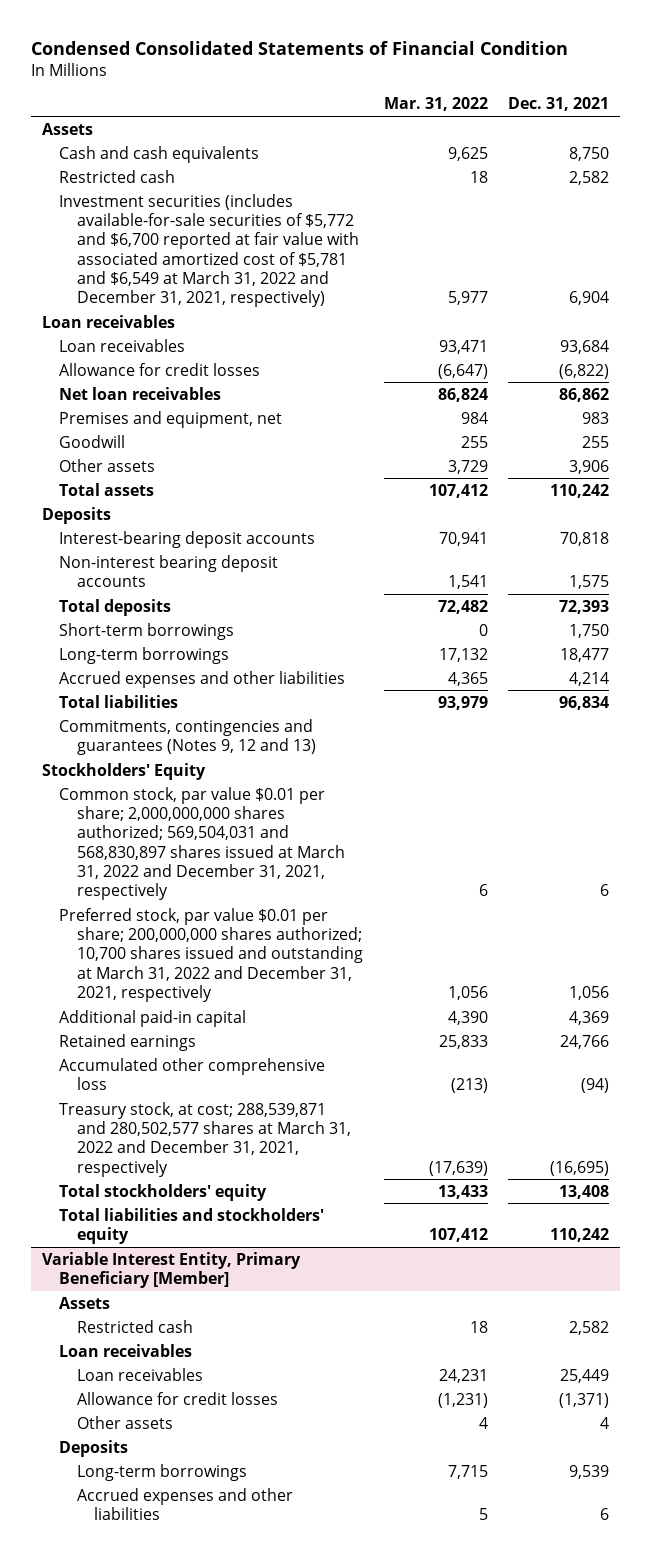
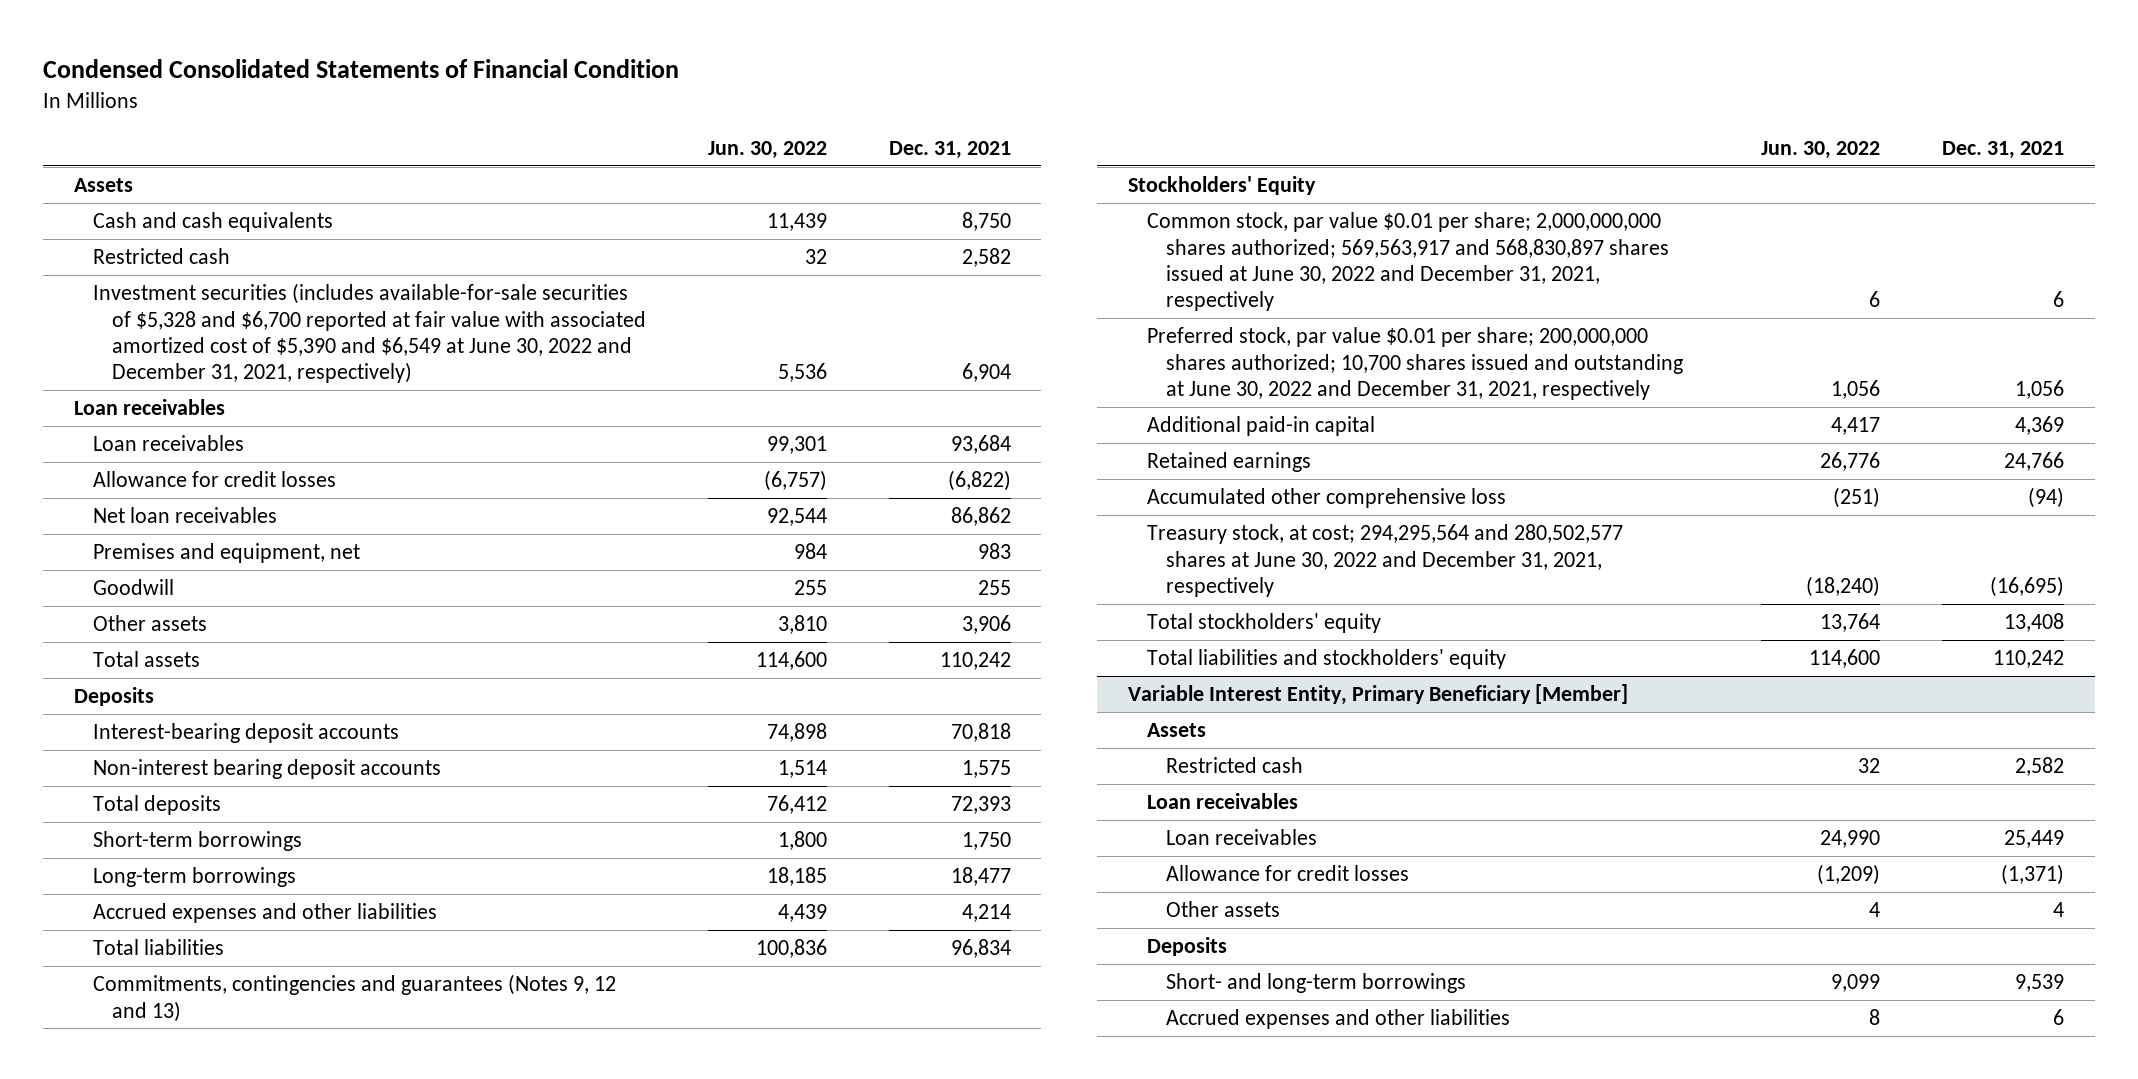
- | Mar. 31, 2022 | Dec. 31, 2021
+ | Jun. 30, 2022 | Dec. 31, 2021
- Investment securities (includes available-for-sale securities of $5,772 and $6,700 reported at fair value with associated amortized cost of $5,781 and $6,549 at March 31, 2022 and December 31, 2021, respectively) | 5,977 | 6,904
+ Investment securities (includes available-for-sale securities of $5,328 and $6,700 reported at fair value with associated amortized cost of $5,390 and $6,549 at June 30, 2022 and December 31, 2021, respectively) | 5,536 | 6,904
- Common stock, par value $0.01 per share; 2,000,000,000 shares authorized; 569,504,031 and 568,830,897 shares issued at March 31, 2022 and December 31, 2021, respectively | 6 | 6
- Preferred stock, par value $0.01 per share; 200,000,000 shares authorized; 10,700 shares issued and outstanding at March 31, 2022 and December 31, 2021, respectively | 1,056 | 1,056
+ Common stock, par value $0.01 per share; 2,000,000,000 shares authorized; 569,563,917 and 568,830,897 shares issued at June 30, 2022 and December 31, 2021, respectively | 6 | 6
+ Preferred stock, par value $0.01 per share; 200,000,000 shares authorized; 10,700 shares issued and outstanding at June 30, 2022 and December 31, 2021, respectively | 1,056 | 1,056
- Treasury stock, at cost; 288,539,871 and 280,502,577 shares at March 31, 2022 and December 31, 2021, respectively | (17,639) | (16,695)
+ Treasury stock, at cost; 294,295,564 and 280,502,577 shares at June 30, 2022 and December 31, 2021, respectively | (18,240) | (16,695)
@ Variable Interest Entity, Primary Beneficiary [Member]
- Long-term borrowings | 7,715 | 9,539
+ Short- and long-term borrowings | 9,099 | 9,539

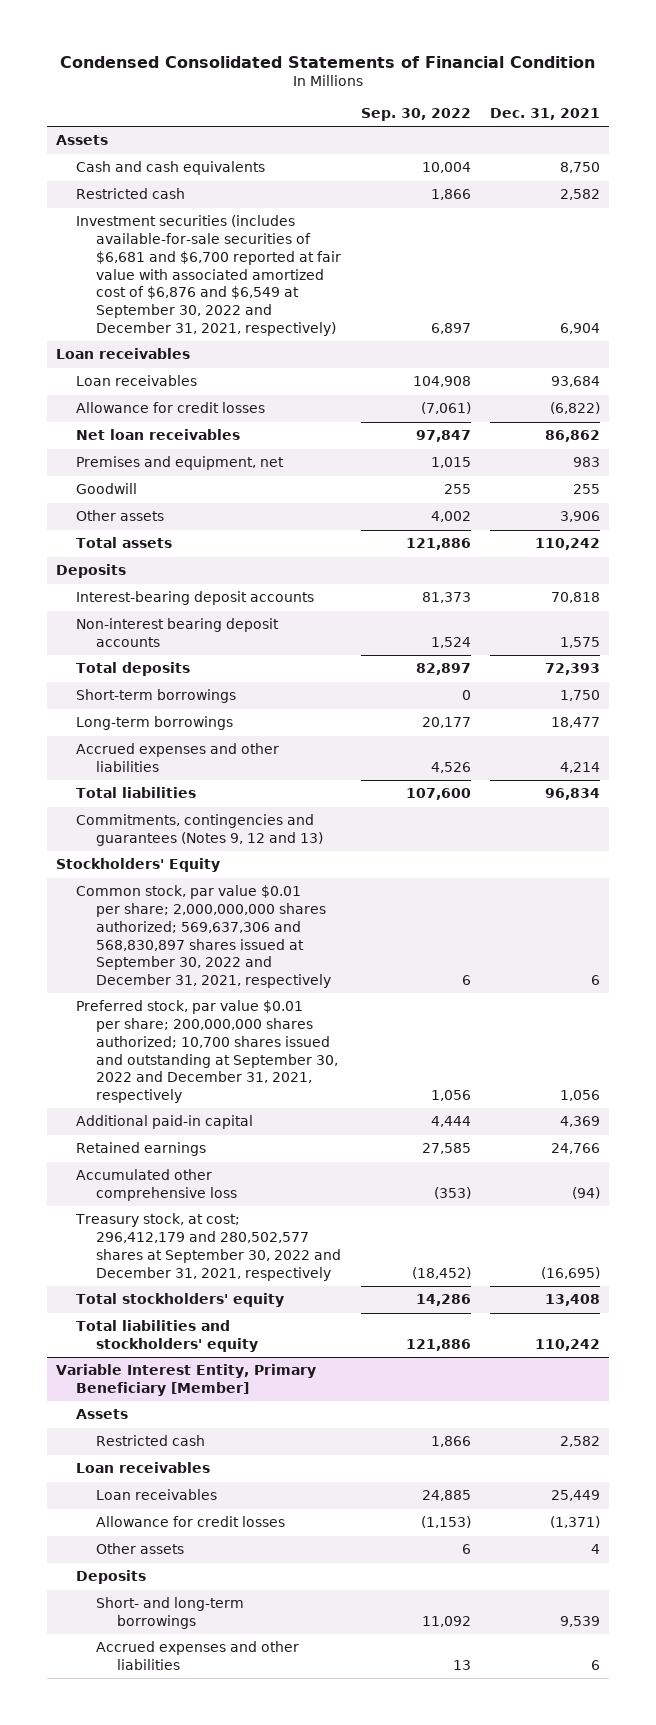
- | Jun. 30, 2022 | Dec. 31, 2021
+ | Sep. 30, 2022 | Dec. 31, 2021
- Investment securities (includes available-for-sale securities of $5,328 and $6,700 reported at fair value with associated amortized cost of $5,390 and $6,549 at June 30, 2022 and December 31, 2021, respectively) | 5,536 | 6,904
+ Investment securities (includes available-for-sale securities of $6,681 and $6,700 reported at fair value with associated amortized cost of $6,876 and $6,549 at September 30, 2022 and December 31, 2021, respectively) | 6,897 | 6,904
- Common stock, par value $0.01 per share; 2,000,000,000 shares authorized; 569,563,917 and 568,830,897 shares issued at June 30, 2022 and December 31, 2021, respectively | 6 | 6
- Preferred stock, par value $0.01 per share; 200,000,000 shares authorized; 10,700 shares issued and outstanding at June 30, 2022 and December 31, 2021, respectively | 1,056 | 1,056
+ Common stock, par value $0.01 per share; 2,000,000,000 shares authorized; 569,637,306 and 568,830,897 shares issued at September 30, 2022 and December 31, 2021, respectively | 6 | 6
+ Preferred stock, par value $0.01 per share; 200,000,000 shares authorized; 10,700 shares issued and outstanding at September 30, 2022 and December 31, 2021, respectively | 1,056 | 1,056
- Treasury stock, at cost; 294,295,564 and 280,502,577 shares at June 30, 2022 and December 31, 2021, respectively | (18,240) | (16,695)
+ Treasury stock, at cost; 296,412,179 and 280,502,577 shares at September 30, 2022 and December 31, 2021, respectively | (18,452) | (16,695)

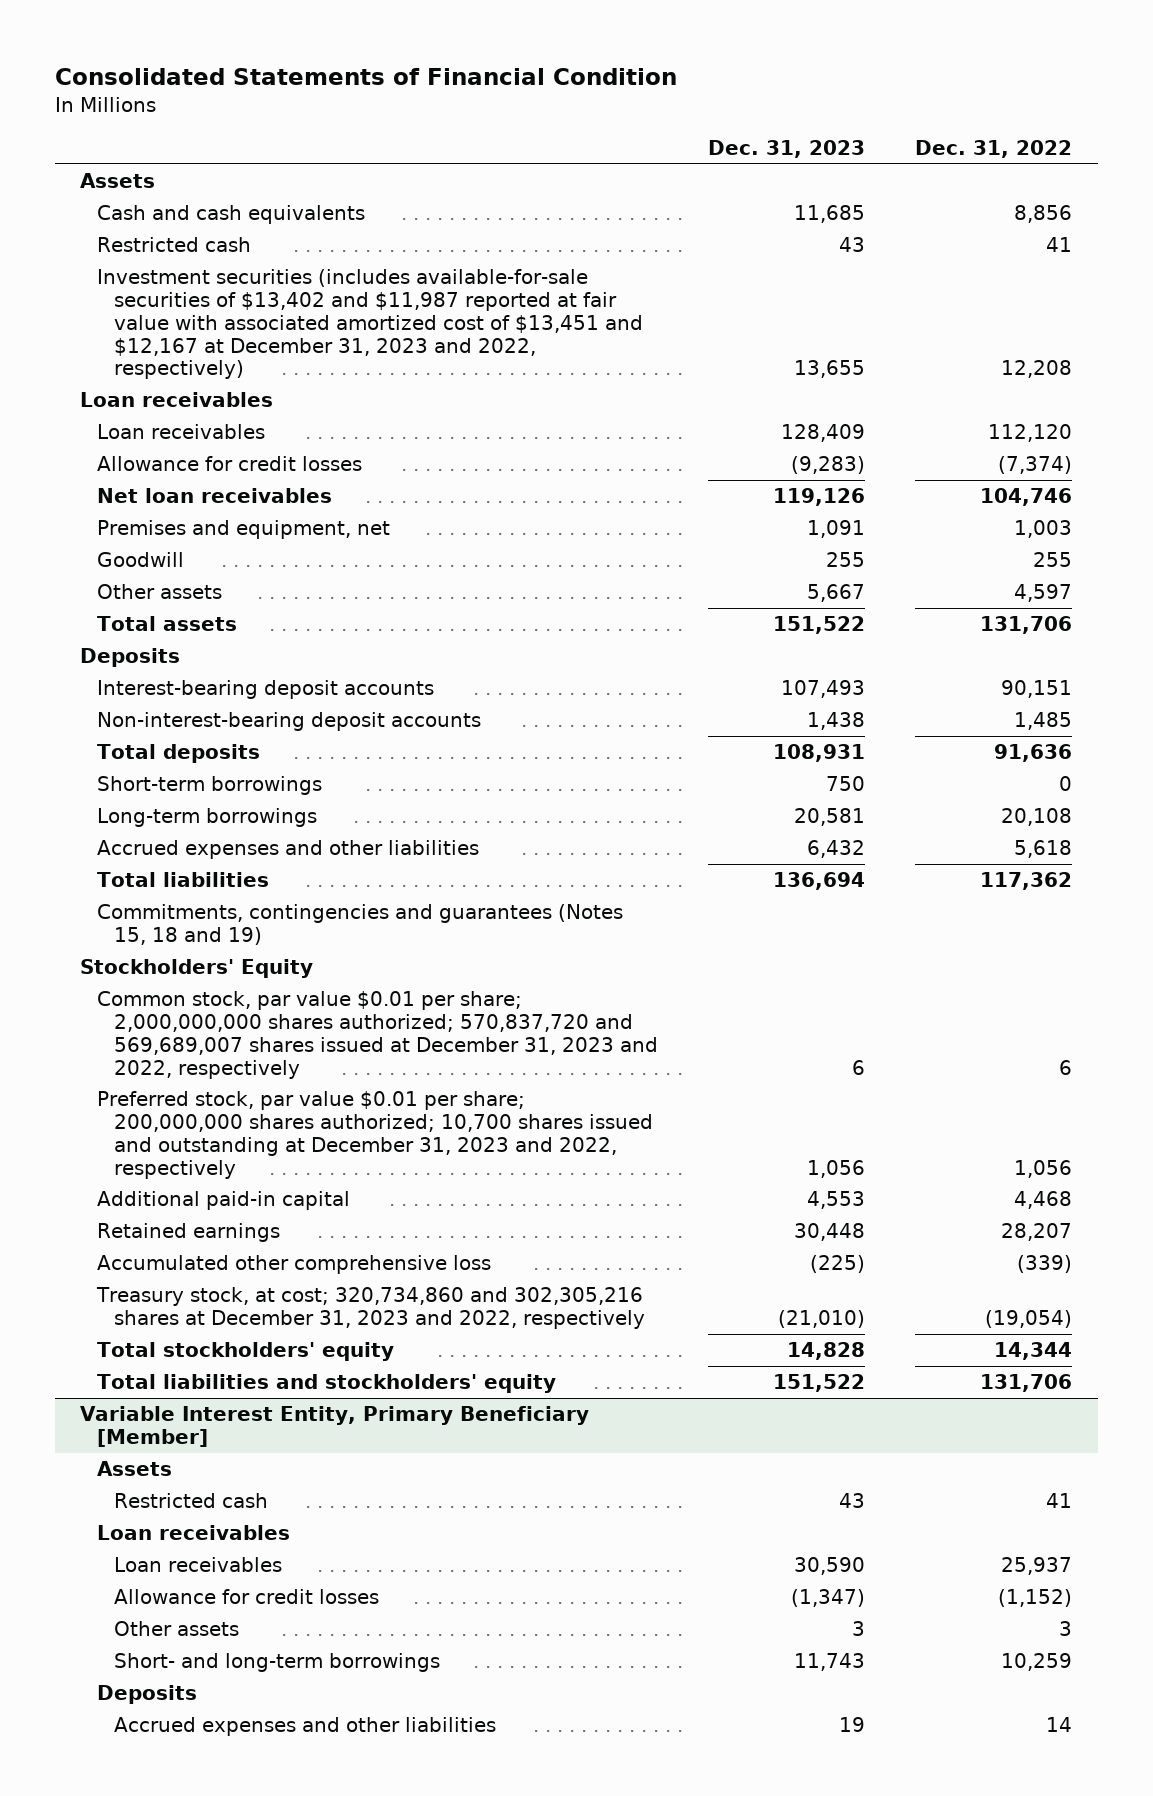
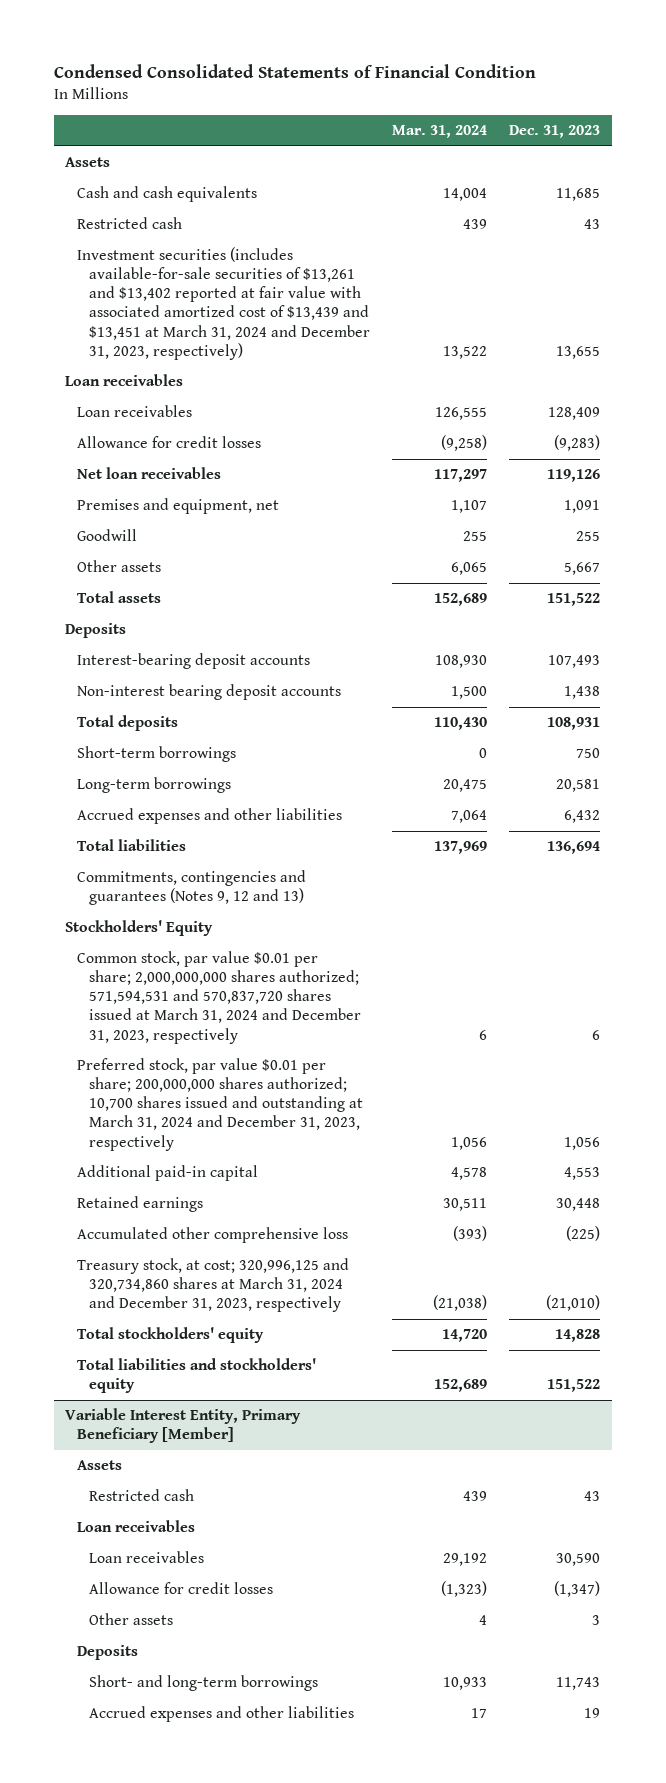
- Consolidated Statements of Financial Condition
+ Condensed Consolidated Statements of Financial Condition
- | Dec. 31, 2023 | Dec. 31, 2022
+ | Mar. 31, 2024 | Dec. 31, 2023
- Investment securities (includes available-for-sale securities of $13,402 and $11,987 reported at fair value with associated amortized cost of $13,451 and $12,167 at December 31, 2023 and 2022, respectively) | 13,655 | 12,208
+ Investment securities (includes available-for-sale securities of $13,261 and $13,402 reported at fair value with associated amortized cost of $13,439 and $13,451 at March 31, 2024 and December 31, 2023, respectively) | 13,522 | 13,655
- Non-interest-bearing deposit accounts | 1,438 | 1,485
+ Non-interest bearing deposit accounts | 1,500 | 1,438
- Commitments, contingencies and guarantees (Notes 15, 18 and 19)
+ Commitments, contingencies and guarantees (Notes 9, 12 and 13)
- Common stock, par value $0.01 per share; 2,000,000,000 shares authorized; 570,837,720 and 569,689,007 shares issued at December 31, 2023 and 2022, respectively | 6 | 6
- Preferred stock, par value $0.01 per share; 200,000,000 shares authorized; 10,700 shares issued and outstanding at December 31, 2023 and 2022, respectively | 1,056 | 1,056
+ Common stock, par value $0.01 per share; 2,000,000,000 shares authorized; 571,594,531 and 570,837,720 shares issued at March 31, 2024 and December 31, 2023, respectively | 6 | 6
+ Preferred stock, par value $0.01 per share; 200,000,000 shares authorized; 10,700 shares issued and outstanding at March 31, 2024 and December 31, 2023, respectively | 1,056 | 1,056
- Treasury stock, at cost; 320,734,860 and 302,305,216 shares at December 31, 2023 and 2022, respectively | (21,010) | (19,054)
+ Treasury stock, at cost; 320,996,125 and 320,734,860 shares at March 31, 2024 and December 31, 2023, respectively | (21,038) | (21,010)
@ Variable Interest Entity, Primary Beneficiary [Member]
moved down: Short- and long-term borrowings | 10,933 | 11,743

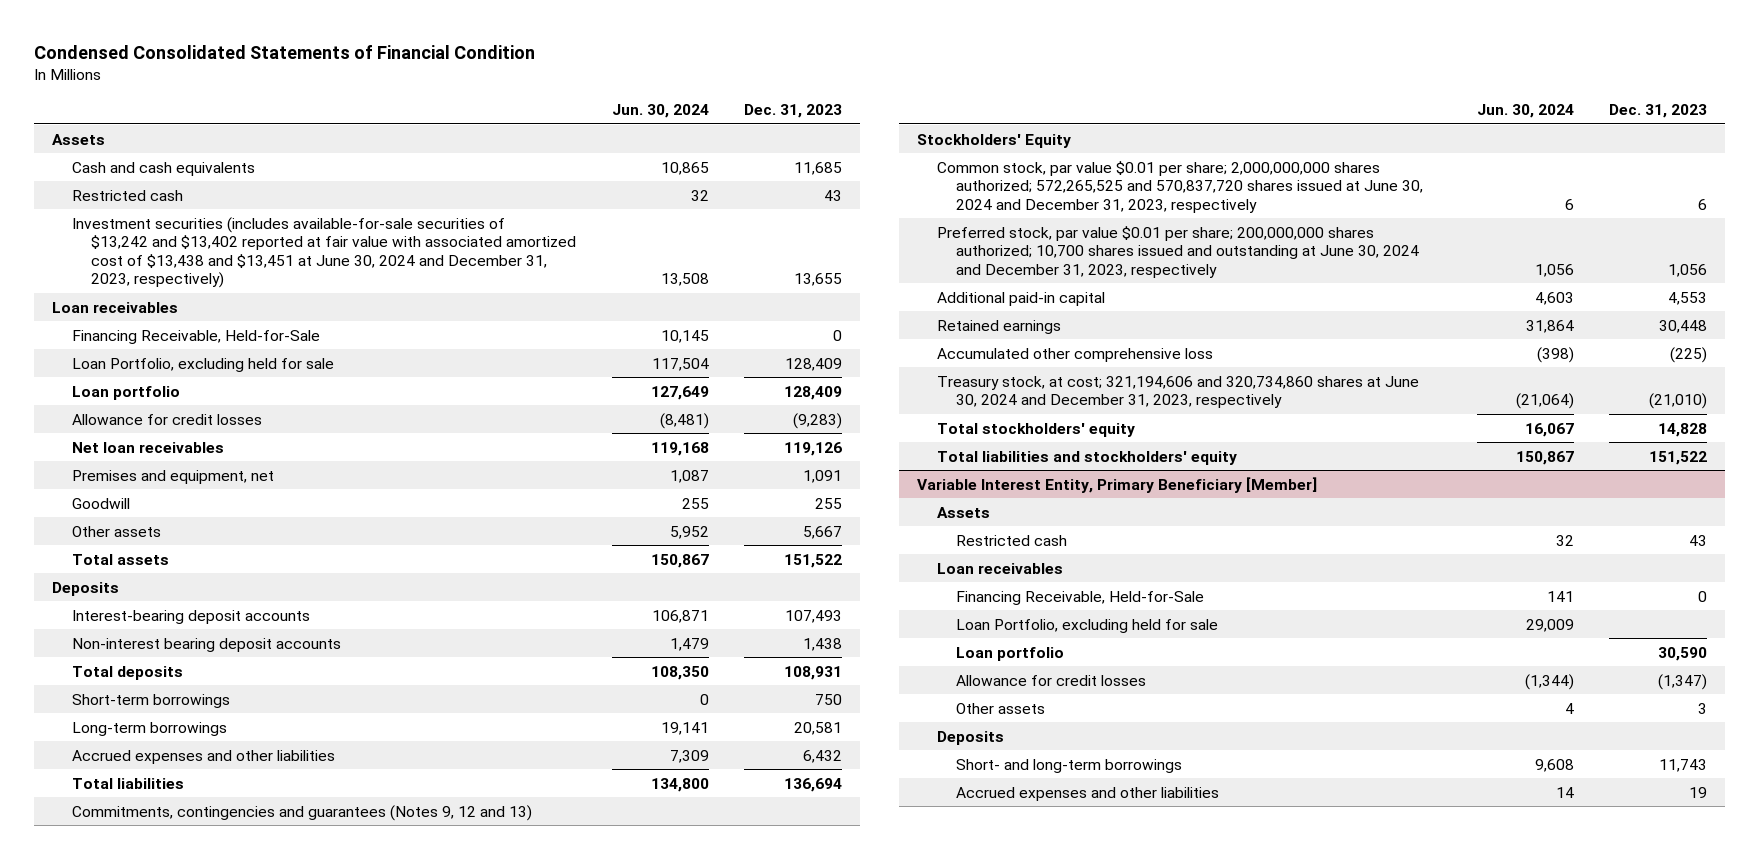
- | Mar. 31, 2024 | Dec. 31, 2023
+ | Jun. 30, 2024 | Dec. 31, 2023
- Investment securities (includes available-for-sale securities of $13,261 and $13,402 reported at fair value with associated amortized cost of $13,439 and $13,451 at March 31, 2024 and December 31, 2023, respectively) | 13,522 | 13,655
+ Investment securities (includes available-for-sale securities of $13,242 and $13,402 reported at fair value with associated amortized cost of $13,438 and $13,451 at June 30, 2024 and December 31, 2023, respectively) | 13,508 | 13,655
- Loan receivables | 126,555 | 128,409
+ Financing Receivable, Held-for-Sale | 10,145 | 0
+ Loan Portfolio, excluding held for sale | 117,504 | 128,409
+ Loan portfolio | 127,649 | 128,409
- Common stock, par value $0.01 per share; 2,000,000,000 shares authorized; 571,594,531 and 570,837,720 shares issued at March 31, 2024 and December 31, 2023, respectively | 6 | 6
- Preferred stock, par value $0.01 per share; 200,000,000 shares authorized; 10,700 shares issued and outstanding at March 31, 2024 and December 31, 2023, respectively | 1,056 | 1,056
+ Common stock, par value $0.01 per share; 2,000,000,000 shares authorized; 572,265,525 and 570,837,720 shares issued at June 30, 2024 and December 31, 2023, respectively | 6 | 6
+ Preferred stock, par value $0.01 per share; 200,000,000 shares authorized; 10,700 shares issued and outstanding at June 30, 2024 and December 31, 2023, respectively | 1,056 | 1,056
- Treasury stock, at cost; 320,996,125 and 320,734,860 shares at March 31, 2024 and December 31, 2023, respectively | (21,038) | (21,010)
+ Treasury stock, at cost; 321,194,606 and 320,734,860 shares at June 30, 2024 and December 31, 2023, respectively | (21,064) | (21,010)
@ Variable Interest Entity, Primary Beneficiary [Member]
- Loan receivables | 29,192 | 30,590
+ Financing Receivable, Held-for-Sale | 141 | 0
+ Loan Portfolio, excluding held for sale | 29,009 |
+ Loan portfolio | | 30,590

